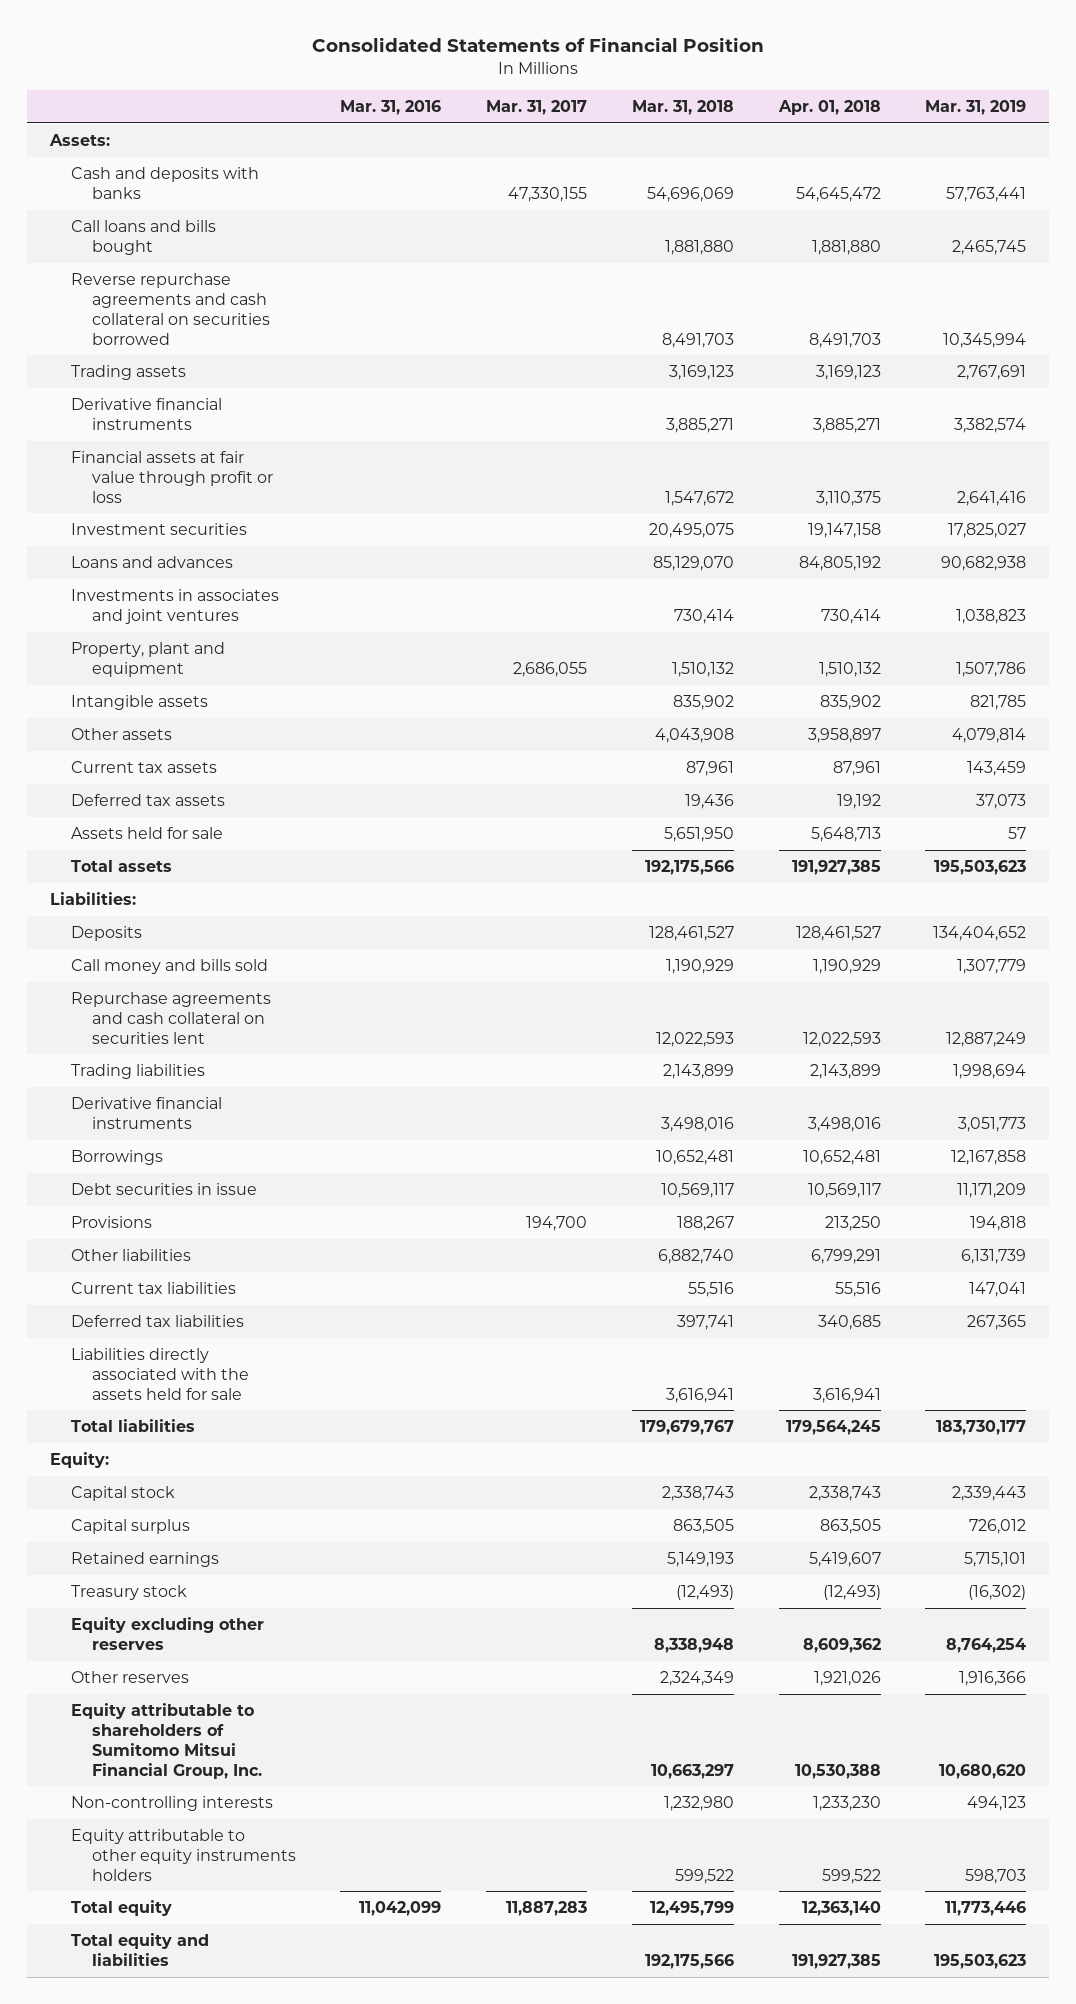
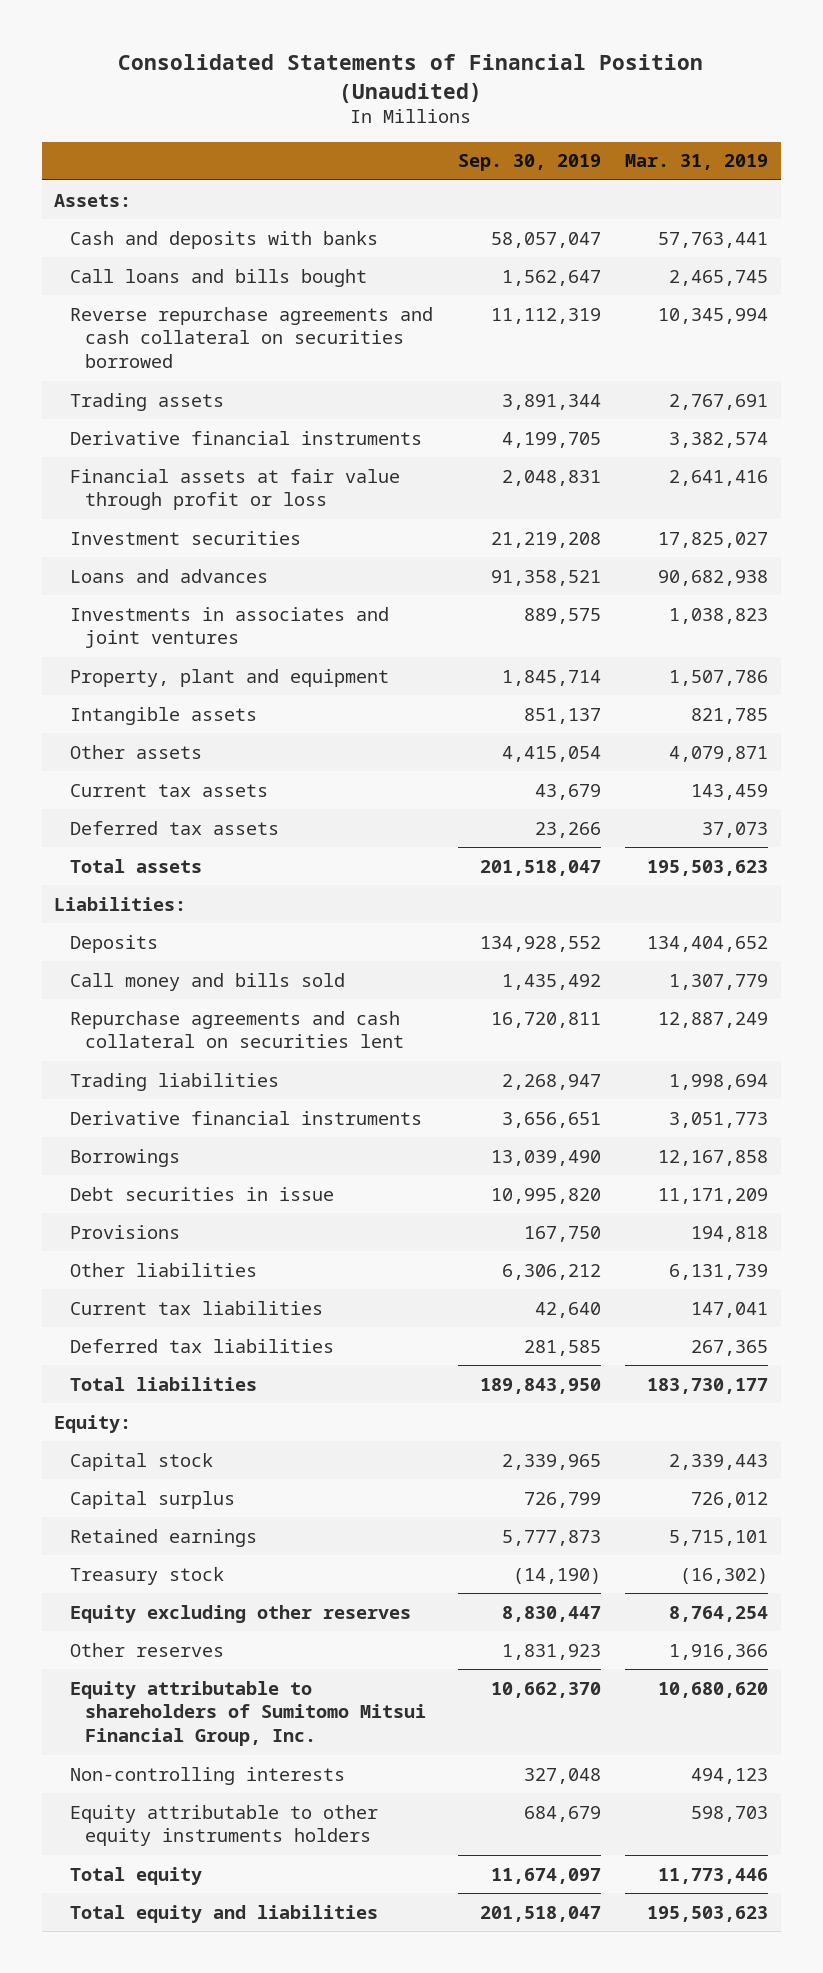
- Consolidated Statements of Financial Position
+ Consolidated Statements of Financial Position (Unaudited)
- | Mar. 31, 2016 | Mar. 31, 2017 | Mar. 31, 2018 | Apr. 01, 2018 | Mar. 31, 2019
+ | Sep. 30, 2019 | Mar. 31, 2019
- Other assets | | | 4,043,908 | 3,958,897 | 4,079,814
+ Other assets | 4,415,054 | 4,079,871
- Assets held for sale | | | 5,651,950 | 5,648,713 | 57
- Liabilities directly associated with the assets held for sale | | | 3,616,941 | 3,616,941 |

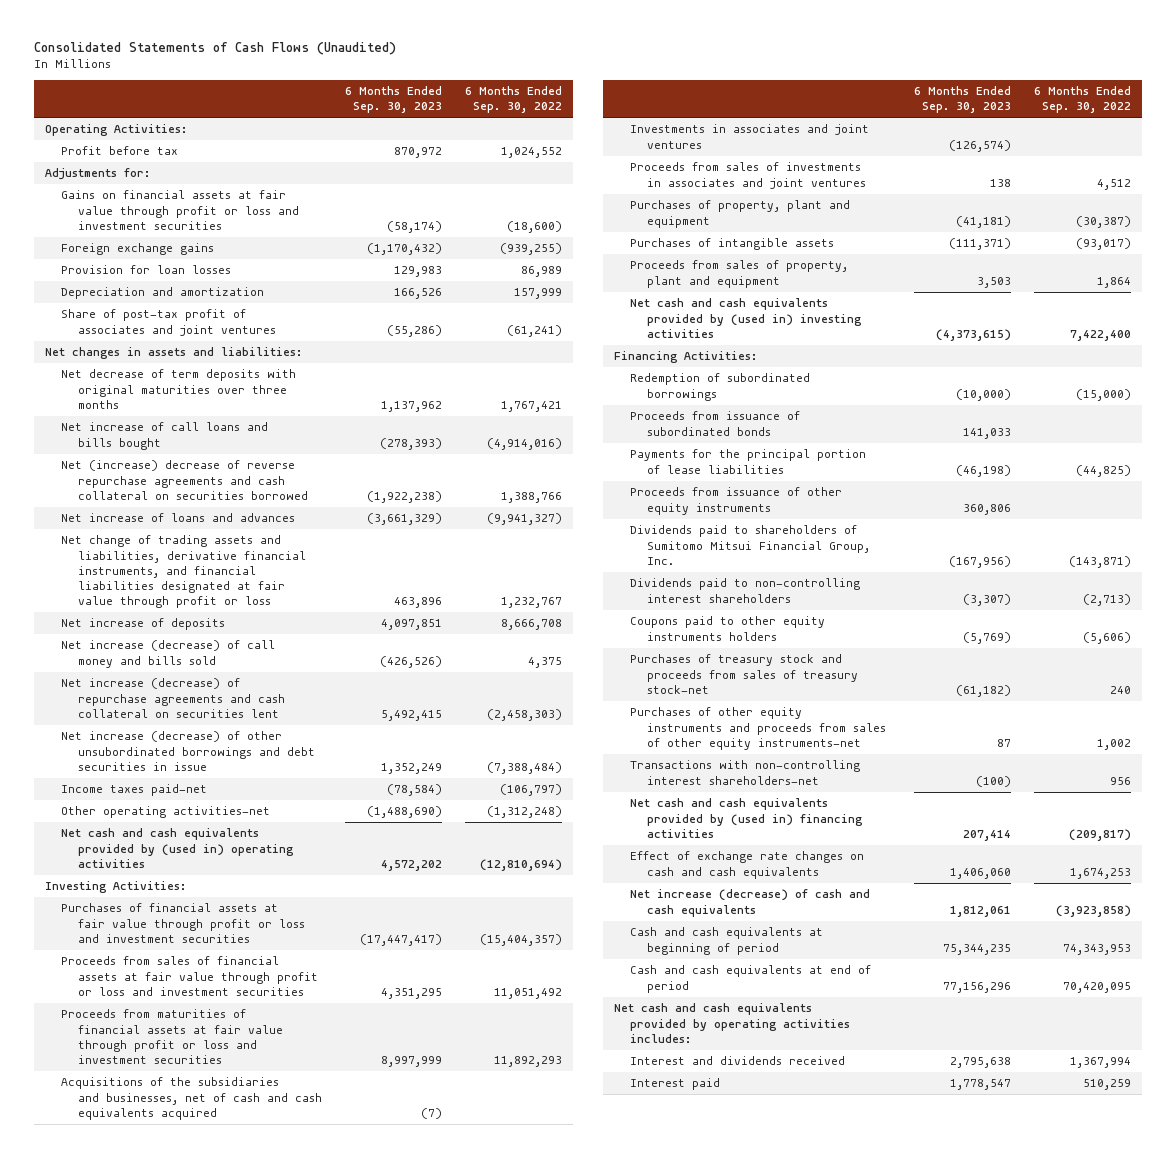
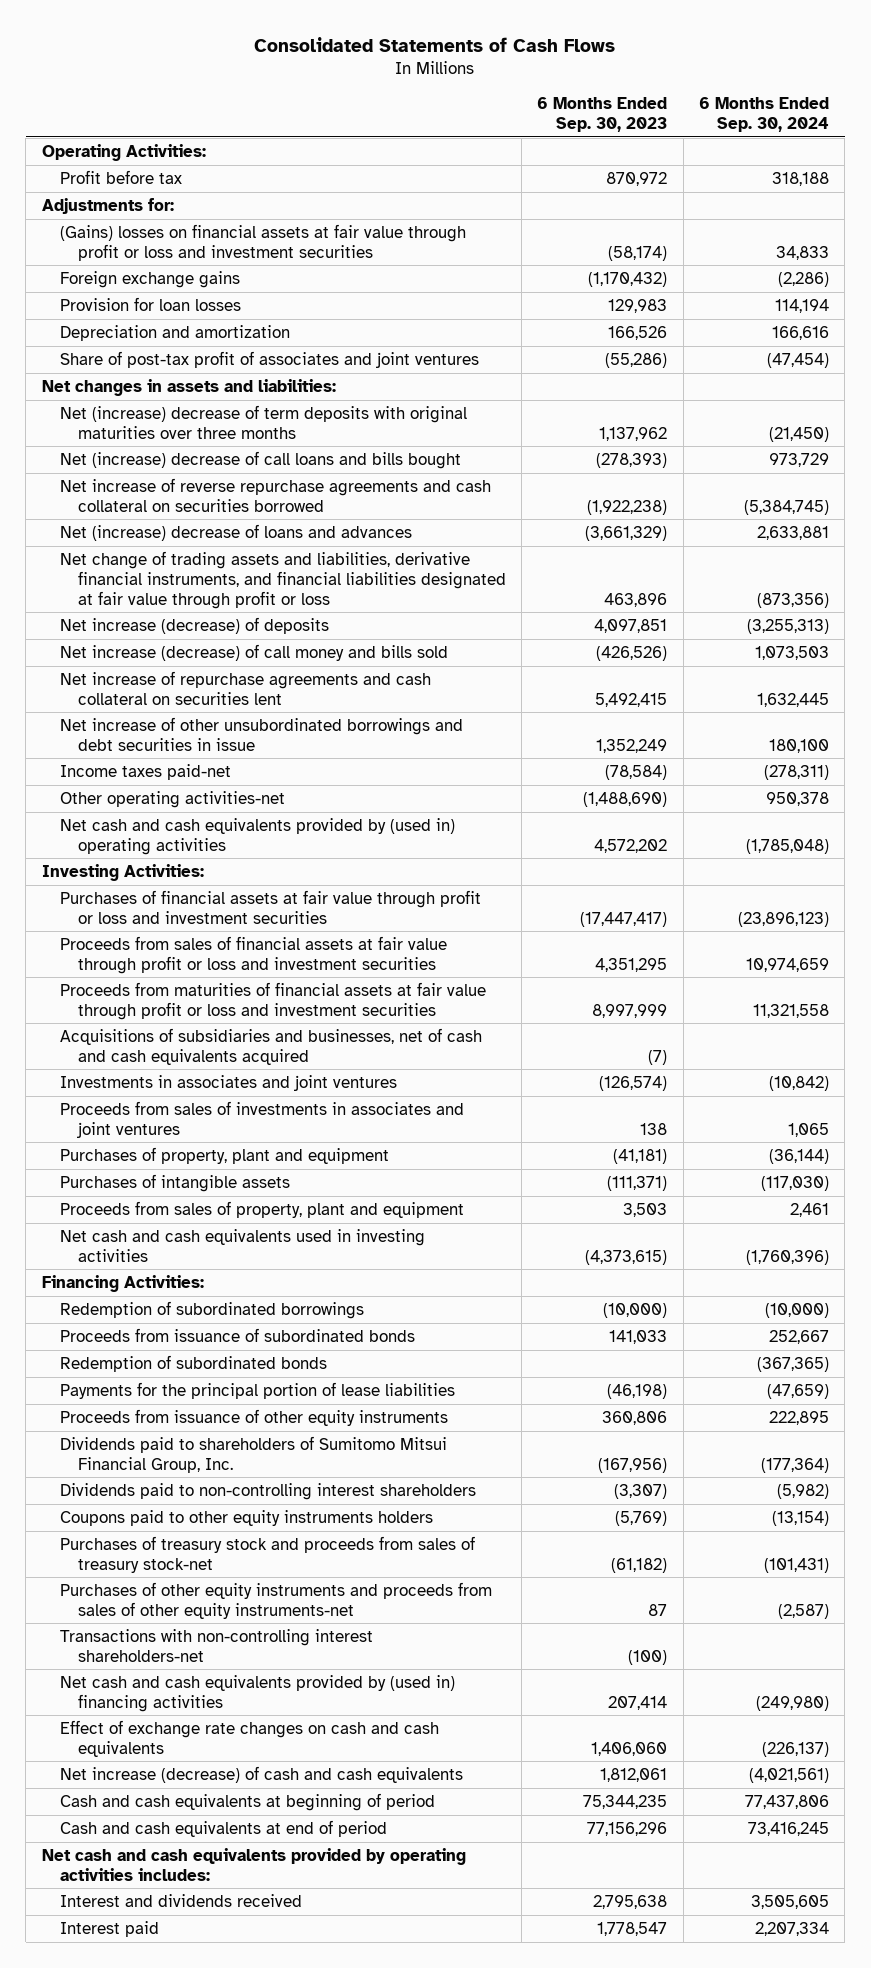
- Consolidated Statements of Cash Flows (Unaudited)
+ Consolidated Statements of Cash Flows
- | 6 Months Ended Sep. 30, 2023 | 6 Months Ended Sep. 30, 2022
+ | 6 Months Ended Sep. 30, 2023 | 6 Months Ended Sep. 30, 2024
- Gains on financial assets at fair value through profit or loss and investment securities | (58,174) | (18,600)
+ (Gains) losses on financial assets at fair value through profit or loss and investment securities | (58,174) | 34,833
- Net decrease of term deposits with original maturities over three months | 1,137,962 | 1,767,421
- Net increase of call loans and bills bought | (278,393) | (4,914,016)
- Net (increase) decrease of reverse repurchase agreements and cash collateral on securities borrowed | (1,922,238) | 1,388,766
- Net increase of loans and advances | (3,661,329) | (9,941,327)
+ Net (increase) decrease of term deposits with original maturities over three months | 1,137,962 | (21,450)
+ Net (increase) decrease of call loans and bills bought | (278,393) | 973,729
+ Net increase of reverse repurchase agreements and cash collateral on securities borrowed | (1,922,238) | (5,384,745)
+ Net (increase) decrease of loans and advances | (3,661,329) | 2,633,881
- Net increase of deposits | 4,097,851 | 8,666,708
+ Net increase (decrease) of deposits | 4,097,851 | (3,255,313)
- Net increase (decrease) of repurchase agreements and cash collateral on securities lent | 5,492,415 | (2,458,303)
- Net increase (decrease) of other unsubordinated borrowings and debt securities in issue | 1,352,249 | (7,388,484)
+ Net increase of repurchase agreements and cash collateral on securities lent | 5,492,415 | 1,632,445
+ Net increase of other unsubordinated borrowings and debt securities in issue | 1,352,249 | 180,100
- Acquisitions of the subsidiaries and businesses, net of cash and cash equivalents acquired | (7) |
+ Acquisitions of subsidiaries and businesses, net of cash and cash equivalents acquired | (7) |
- Net cash and cash equivalents provided by (used in) investing activities | (4,373,615) | 7,422,400
+ Net cash and cash equivalents used in investing activities | (4,373,615) | (1,760,396)
+ Redemption of subordinated bonds | | (367,365)

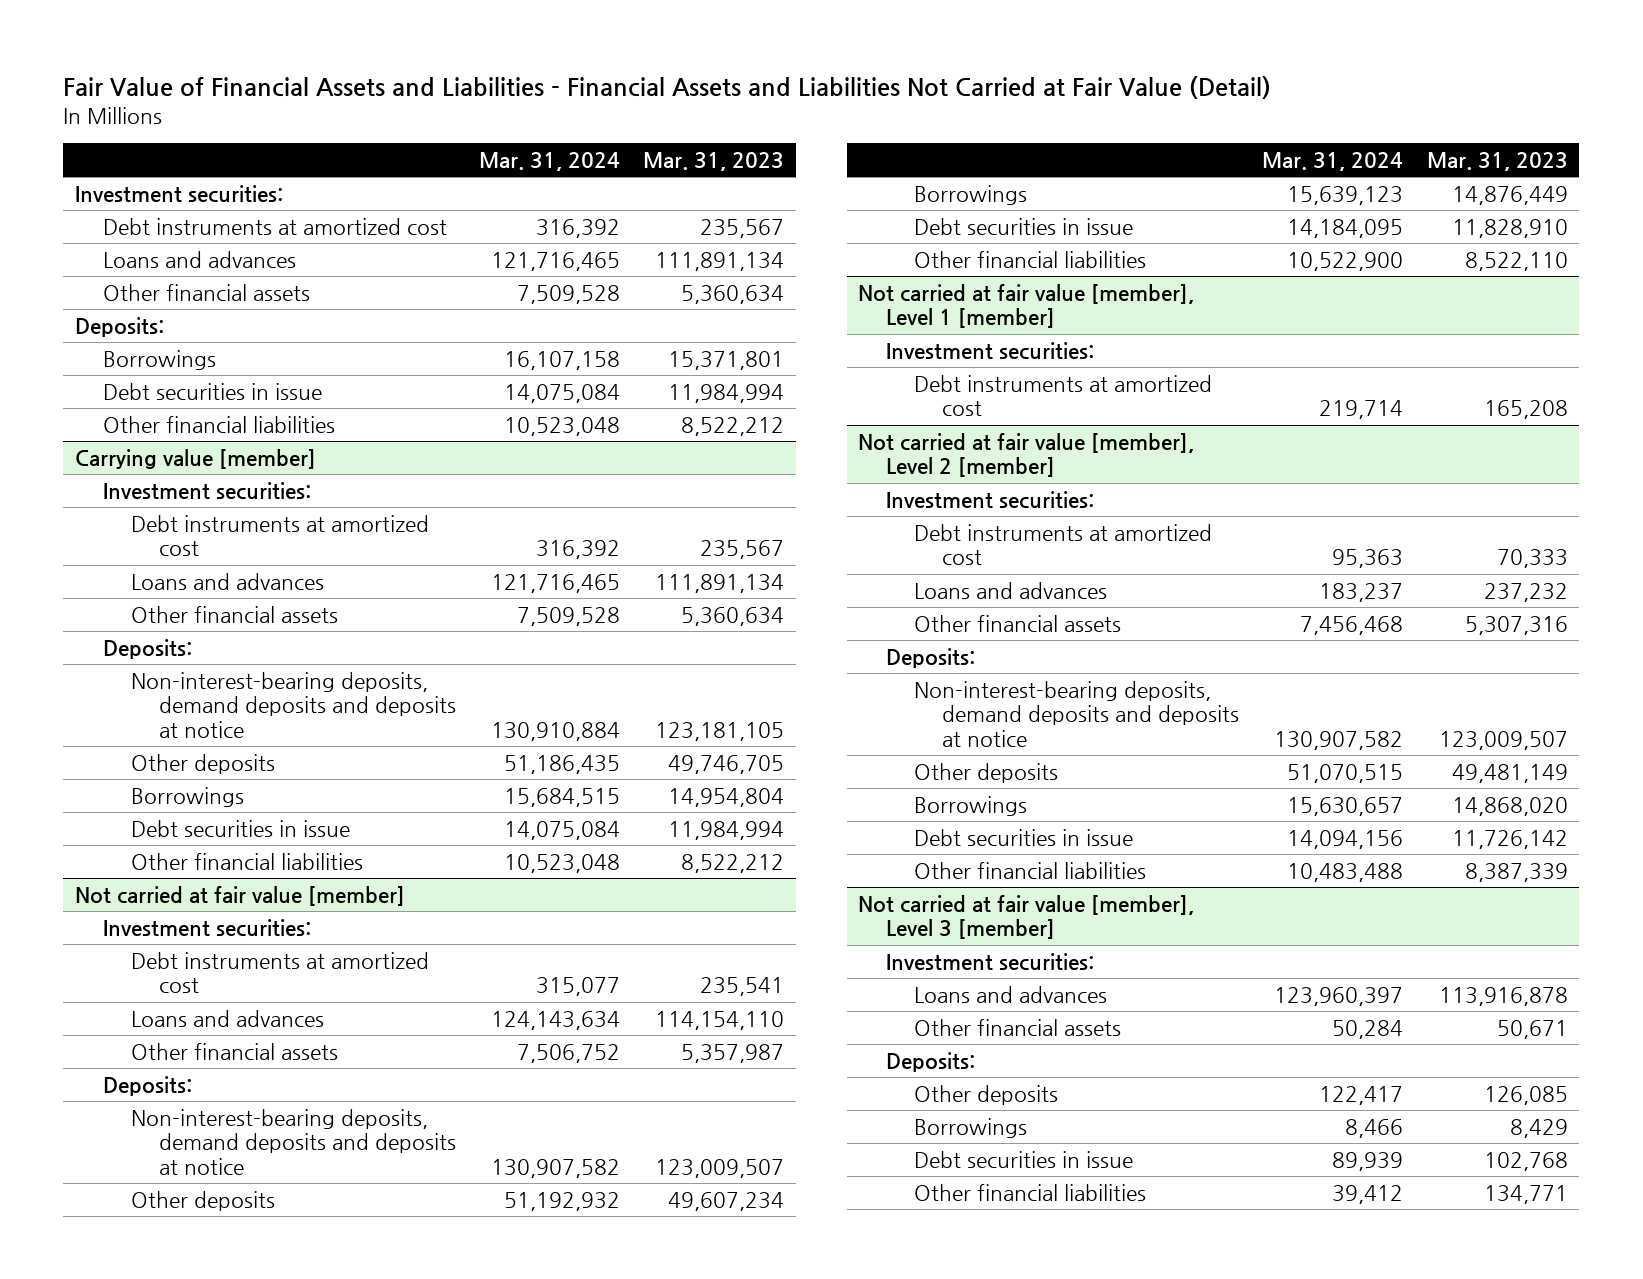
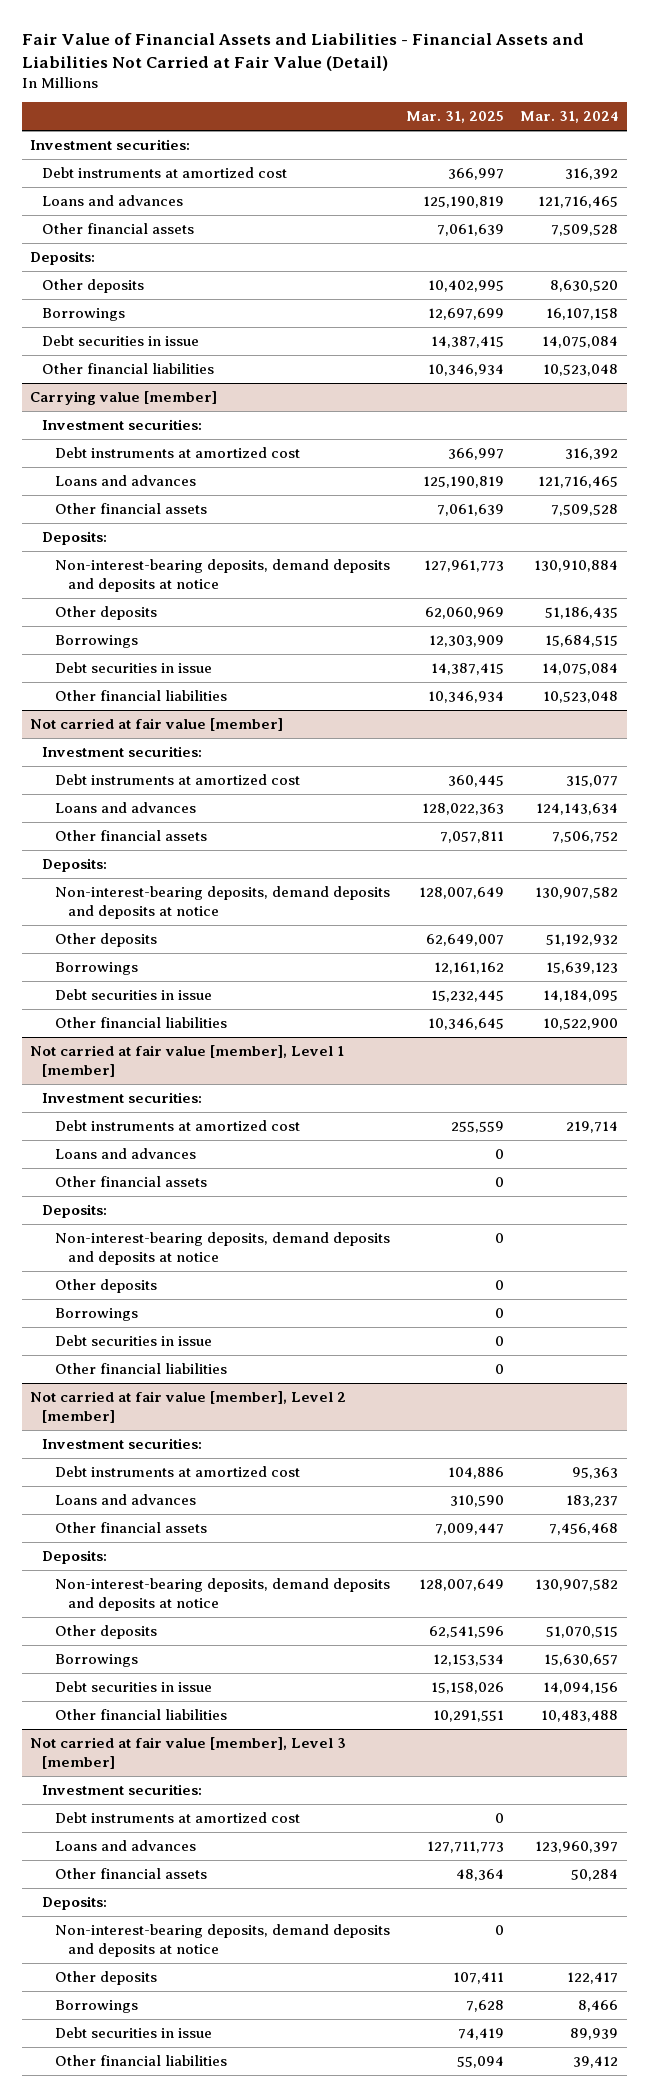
- | Mar. 31, 2024 | Mar. 31, 2023
+ | Mar. 31, 2025 | Mar. 31, 2024
+ Other deposits | 10,402,995 | 8,630,520
@ Not carried at fair value [member], Level 1 [member]
+ Loans and advances | 0 |
+ Other financial assets | 0 |
+ Deposits:
+ Non-interest-bearing deposits, demand deposits and deposits at notice | 0 |
+ Other deposits | 0 |
+ Borrowings | 0 |
+ Debt securities in issue | 0 |
+ Other financial liabilities | 0 |
@ Not carried at fair value [member], Level 3 [member]
+ Debt instruments at amortized cost | 0 |
+ Non-interest-bearing deposits, demand deposits and deposits at notice | 0 |

